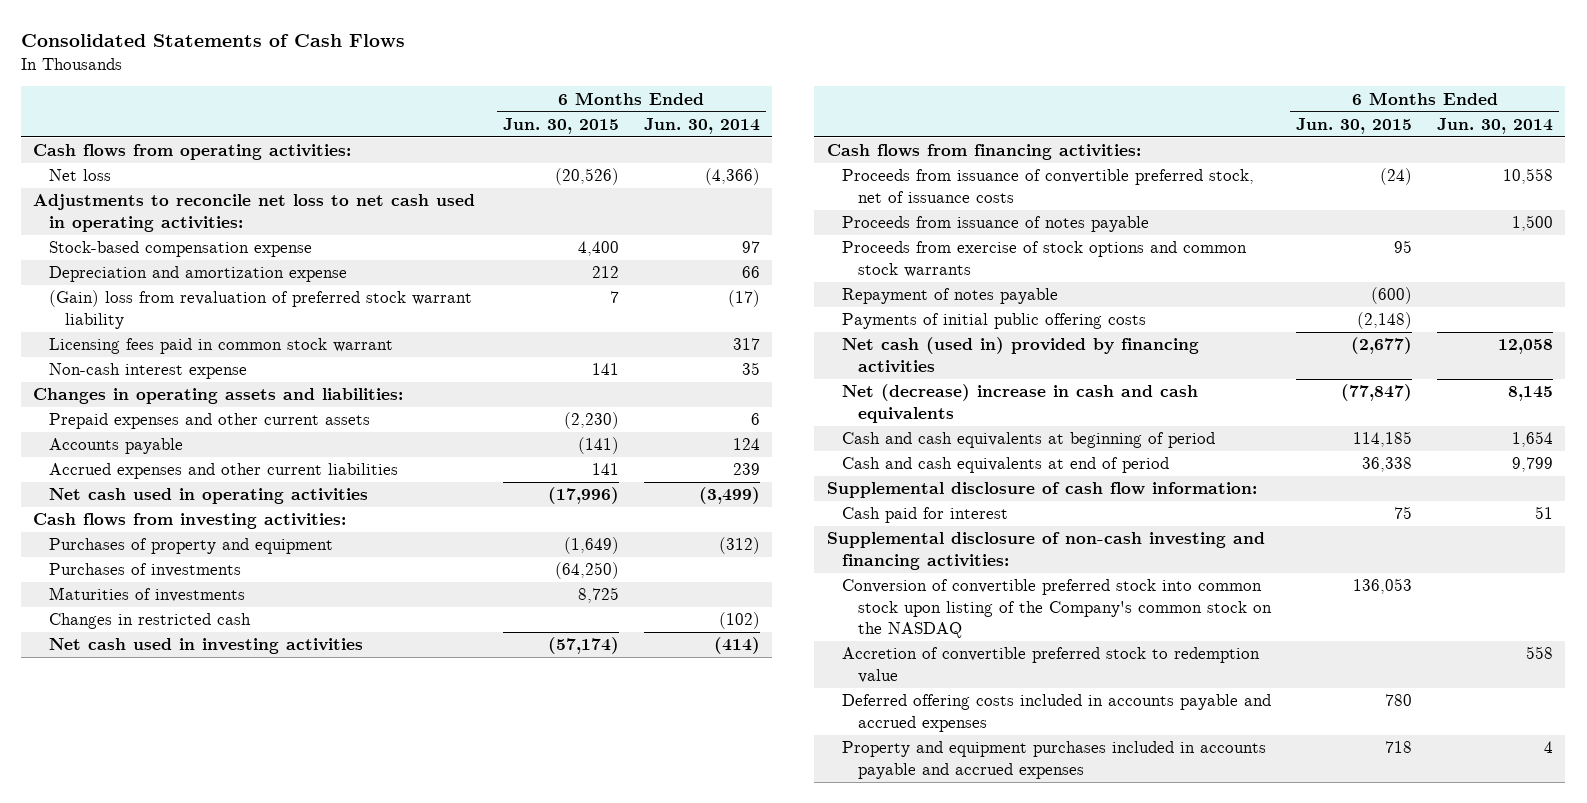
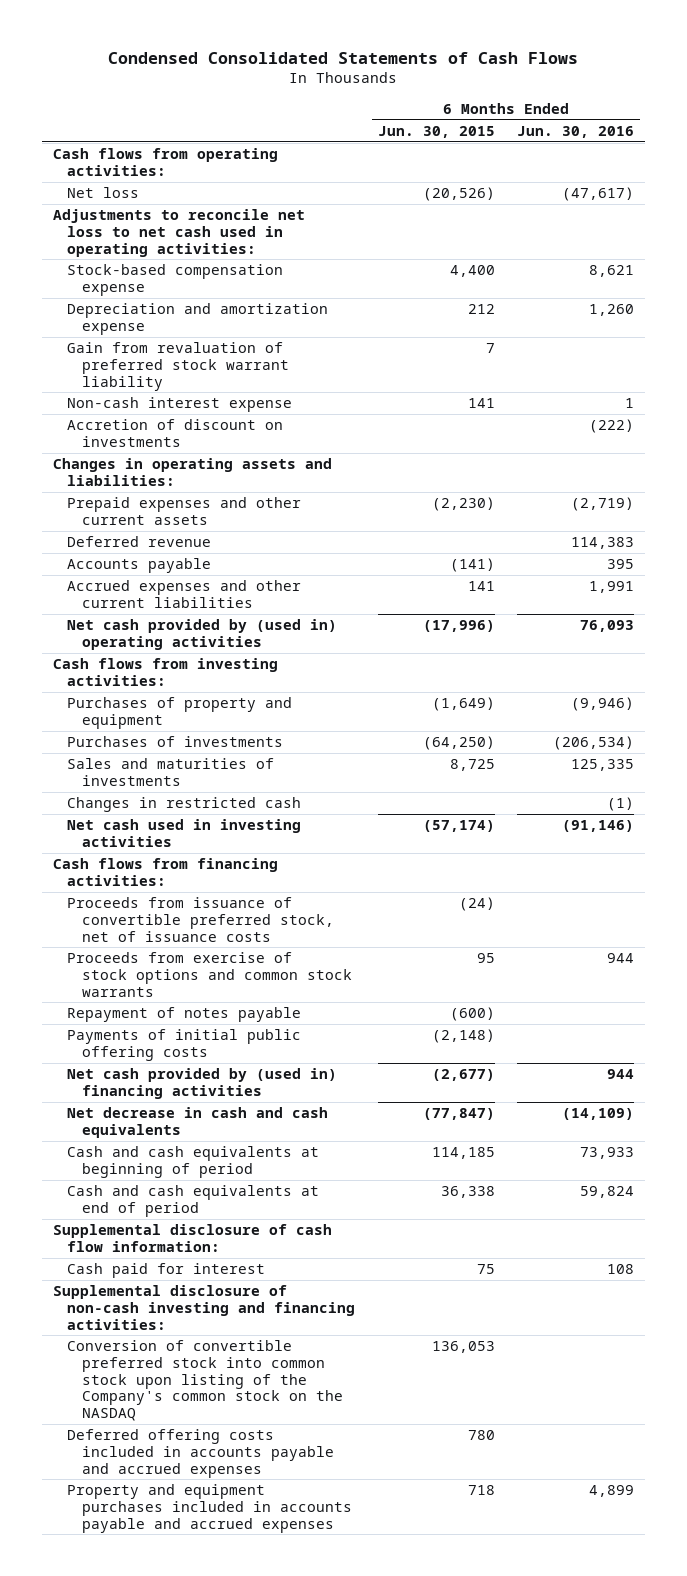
- Consolidated Statements of Cash Flows
+ Condensed Consolidated Statements of Cash Flows
- | 6 Months Ended Jun. 30, 2015 | 6 Months Ended Jun. 30, 2014
+ | 6 Months Ended Jun. 30, 2015 | 6 Months Ended Jun. 30, 2016
- (Gain) loss from revaluation of preferred stock warrant liability | 7 | (17)
- Licensing fees paid in common stock warrant | | 317
+ Gain from revaluation of preferred stock warrant liability | 7 |
+ Accretion of discount on investments | | (222)
+ Deferred revenue | | 114,383
- Net cash used in operating activities | (17,996) | (3,499)
+ Net cash provided by (used in) operating activities | (17,996) | 76,093
- Maturities of investments | 8,725 |
+ Sales and maturities of investments | 8,725 | 125,335
- Proceeds from issuance of notes payable | | 1,500
- Net cash (used in) provided by financing activities | (2,677) | 12,058
- Net (decrease) increase in cash and cash equivalents | (77,847) | 8,145
+ Net cash provided by (used in) financing activities | (2,677) | 944
+ Net decrease in cash and cash equivalents | (77,847) | (14,109)
- Accretion of convertible preferred stock to redemption value | | 558

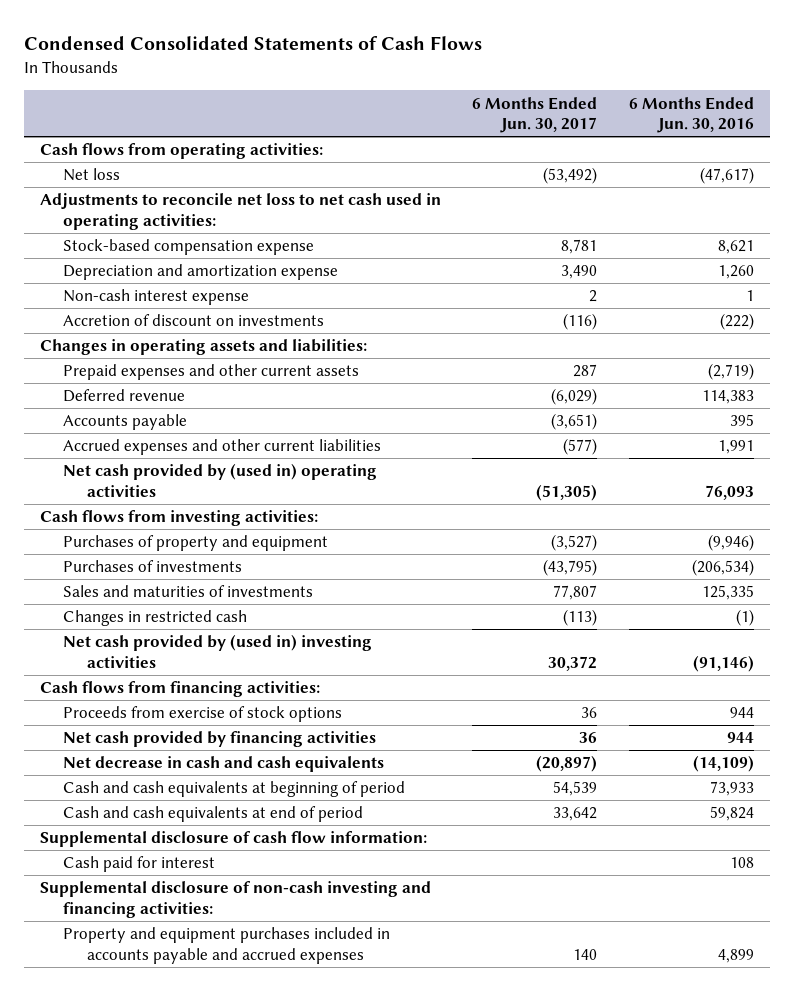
- | 6 Months Ended Jun. 30, 2015 | 6 Months Ended Jun. 30, 2016
+ | 6 Months Ended Jun. 30, 2017 | 6 Months Ended Jun. 30, 2016
- Gain from revaluation of preferred stock warrant liability | 7 |
- Net cash used in investing activities | (57,174) | (91,146)
+ Net cash provided by (used in) investing activities | 30,372 | (91,146)
- Proceeds from issuance of convertible preferred stock, net of issuance costs | (24) |
- Proceeds from exercise of stock options and common stock warrants | 95 | 944
- Repayment of notes payable | (600) |
- Payments of initial public offering costs | (2,148) |
- Net cash provided by (used in) financing activities | (2,677) | 944
+ Proceeds from exercise of stock options | 36 | 944
+ Net cash provided by financing activities | 36 | 944
- Conversion of convertible preferred stock into common stock upon listing of the Company's common stock on the NASDAQ | 136,053 |
- Deferred offering costs included in accounts payable and accrued expenses | 780 |

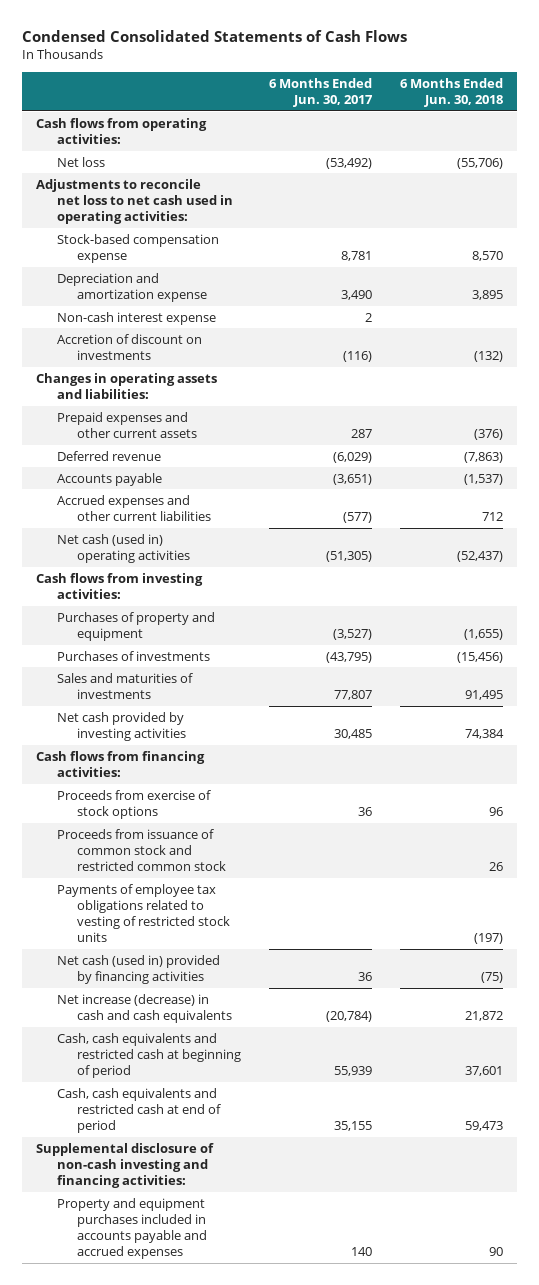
- | 6 Months Ended Jun. 30, 2017 | 6 Months Ended Jun. 30, 2016
+ | 6 Months Ended Jun. 30, 2017 | 6 Months Ended Jun. 30, 2018
- Net cash provided by (used in) operating activities | (51,305) | 76,093
+ Net cash (used in) operating activities | (51,305) | (52,437)
- Changes in restricted cash | (113) | (1)
- Net cash provided by (used in) investing activities | 30,372 | (91,146)
+ Net cash provided by investing activities | 30,485 | 74,384
- Net cash provided by financing activities | 36 | 944
- Net decrease in cash and cash equivalents | (20,897) | (14,109)
- Cash and cash equivalents at beginning of period | 54,539 | 73,933
- Cash and cash equivalents at end of period | 33,642 | 59,824
- Supplemental disclosure of cash flow information:
- Cash paid for interest | | 108
+ Proceeds from issuance of common stock and restricted common stock | | 26
+ Payments of employee tax obligations related to vesting of restricted stock units | | (197)
+ Net cash (used in) provided by financing activities | 36 | (75)
+ Net increase (decrease) in cash and cash equivalents | (20,784) | 21,872
+ Cash, cash equivalents and restricted cash at beginning of period | 55,939 | 37,601
+ Cash, cash equivalents and restricted cash at end of period | 35,155 | 59,473

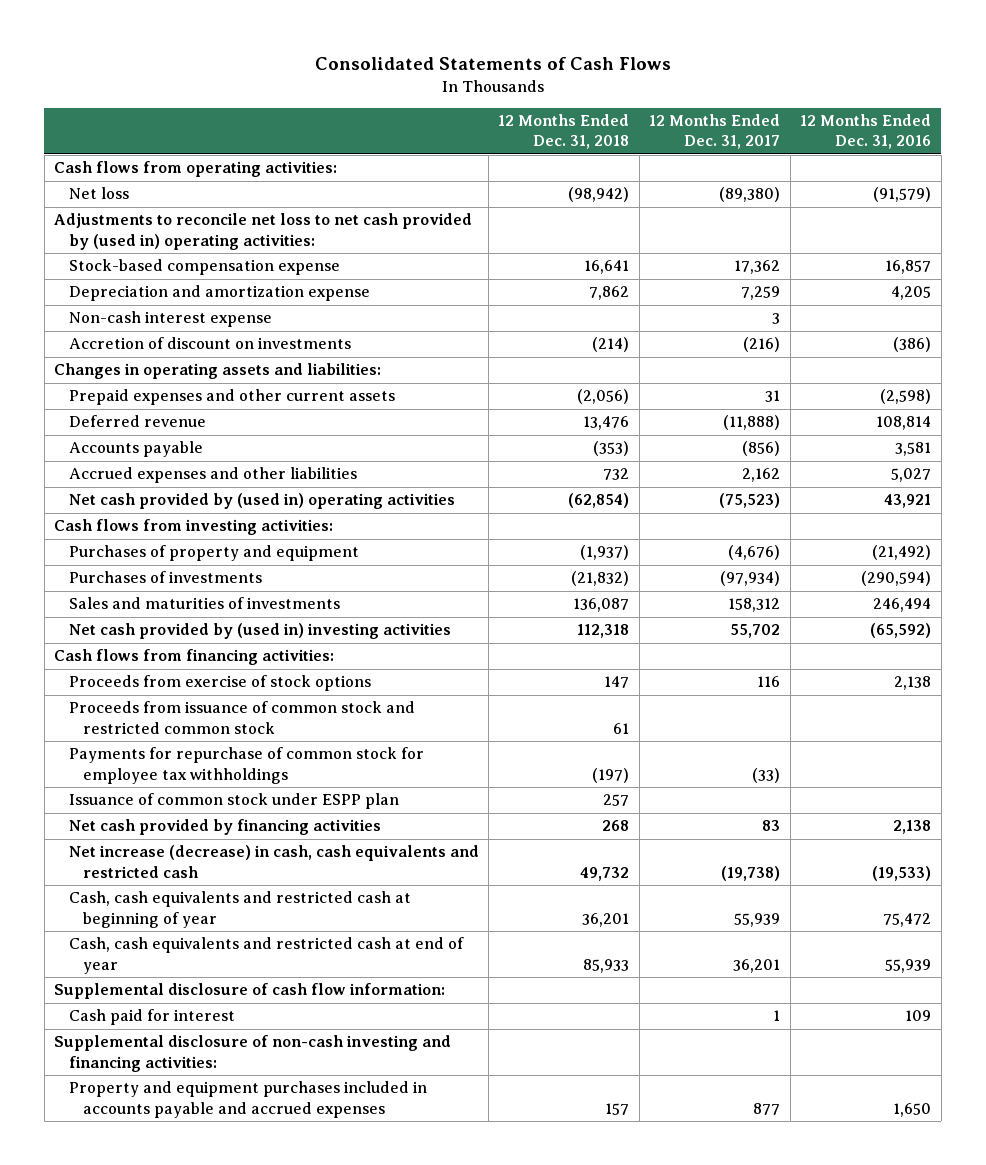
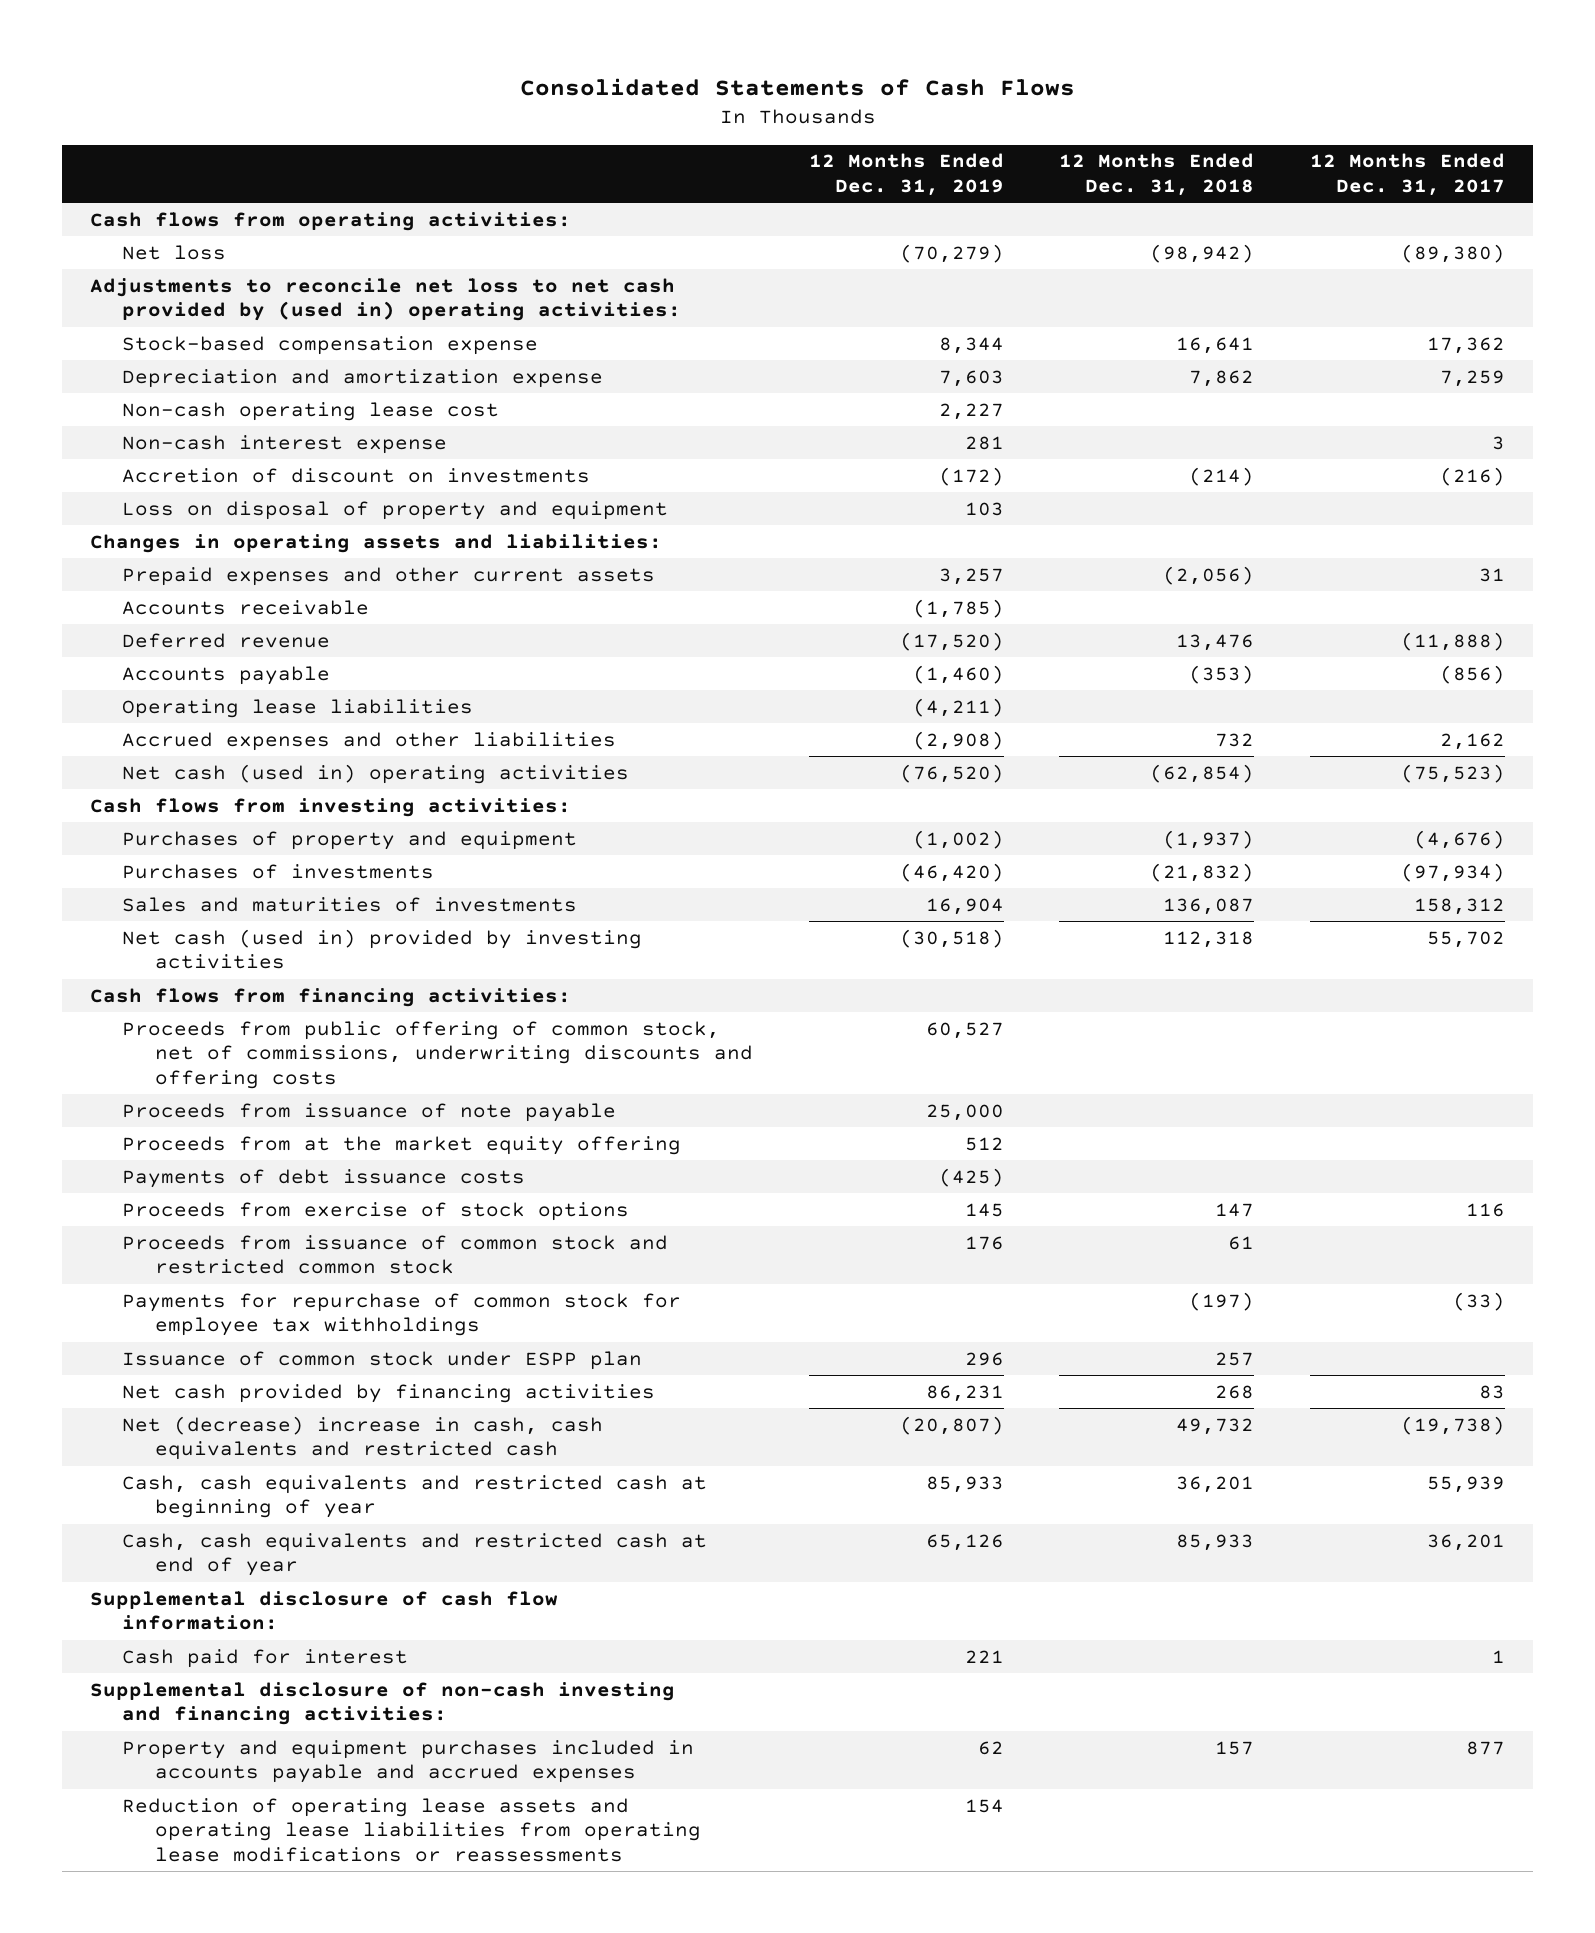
- | 12 Months Ended Dec. 31, 2018 | 12 Months Ended Dec. 31, 2017 | 12 Months Ended Dec. 31, 2016
+ | 12 Months Ended Dec. 31, 2019 | 12 Months Ended Dec. 31, 2018 | 12 Months Ended Dec. 31, 2017
+ Non-cash operating lease cost | 2,227 | |
+ Loss on disposal of property and equipment | 103 | |
+ Accounts receivable | (1,785) | |
+ Operating lease liabilities | (4,211) | |
- Net cash provided by (used in) operating activities | (62,854) | (75,523) | 43,921
+ Net cash (used in) operating activities | (76,520) | (62,854) | (75,523)
- Net cash provided by (used in) investing activities | 112,318 | 55,702 | (65,592)
+ Net cash (used in) provided by investing activities | (30,518) | 112,318 | 55,702
+ Proceeds from public offering of common stock, net of commissions, underwriting discounts and offering costs | 60,527 | |
+ Proceeds from issuance of note payable | 25,000 | |
+ Proceeds from at the market equity offering | 512 | |
+ Payments of debt issuance costs | (425) | |
- Net increase (decrease) in cash, cash equivalents and restricted cash | 49,732 | (19,738) | (19,533)
+ Net (decrease) increase in cash, cash equivalents and restricted cash | (20,807) | 49,732 | (19,738)
+ Reduction of operating lease assets and operating lease liabilities from operating lease modifications or reassessments | 154 | |

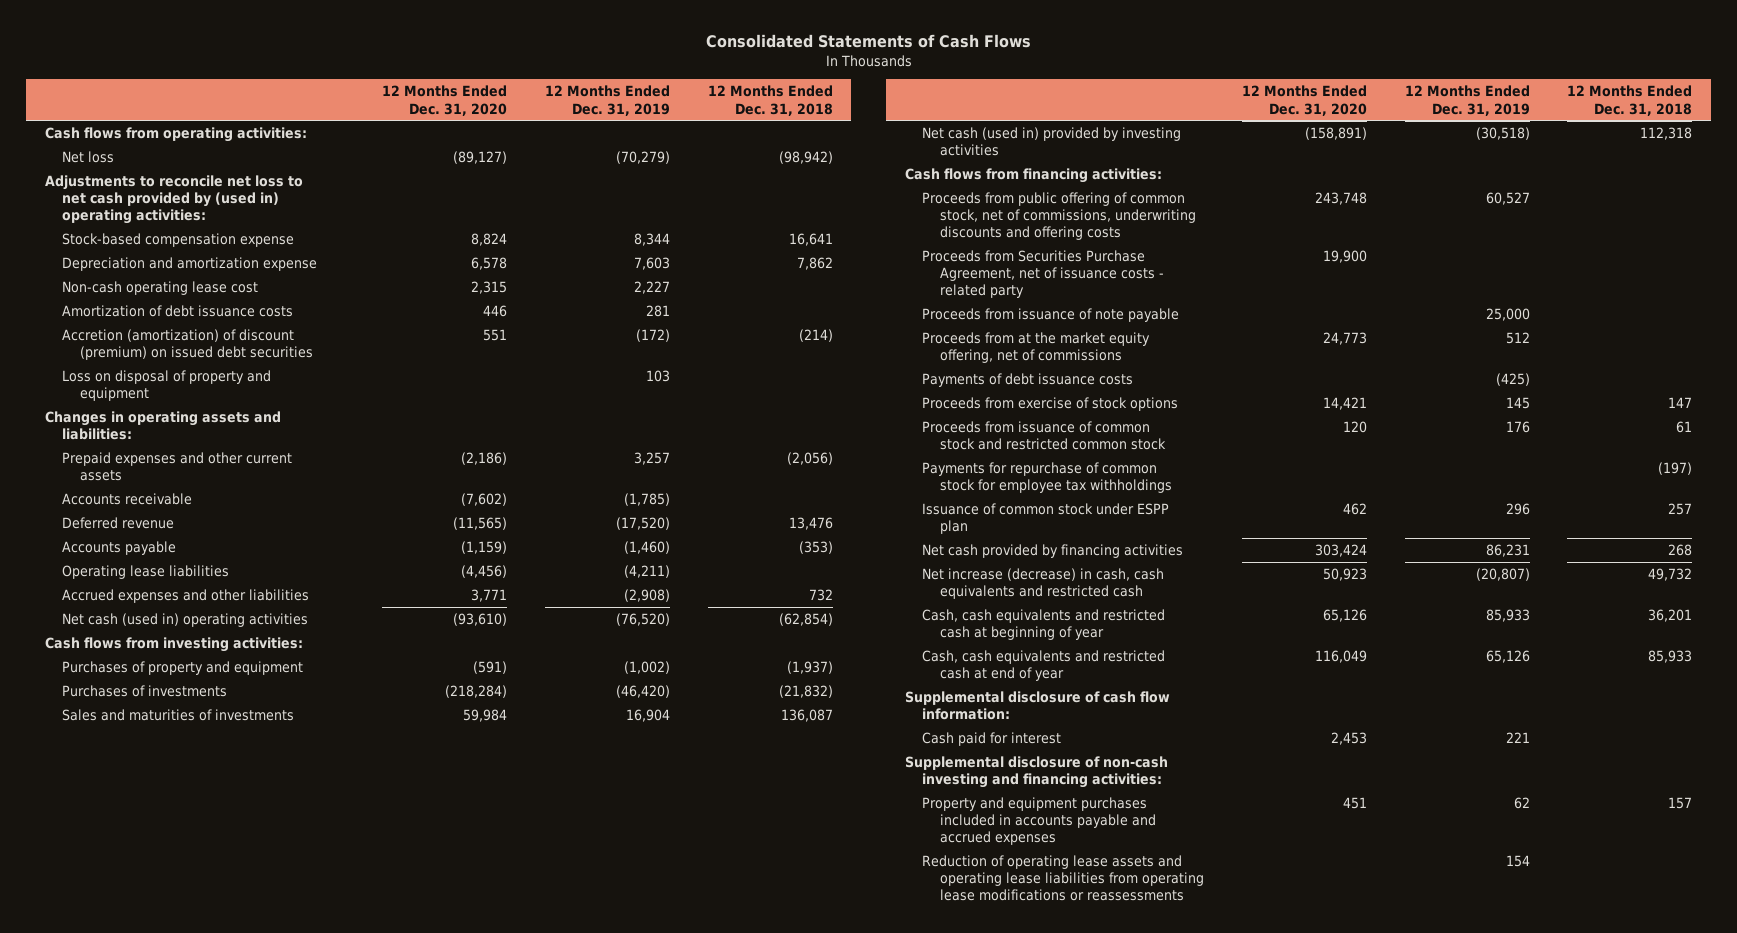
- | 12 Months Ended Dec. 31, 2019 | 12 Months Ended Dec. 31, 2018 | 12 Months Ended Dec. 31, 2017
+ | 12 Months Ended Dec. 31, 2020 | 12 Months Ended Dec. 31, 2019 | 12 Months Ended Dec. 31, 2018
- Non-cash interest expense | 281 | | 3
- Accretion of discount on investments | (172) | (214) | (216)
+ Amortization of debt issuance costs | 446 | 281 |
+ Accretion (amortization) of discount (premium) on issued debt securities | 551 | (172) | (214)
+ Proceeds from Securities Purchase Agreement, net of issuance costs - related party | 19,900 | |
- Proceeds from at the market equity offering | 512 | |
+ Proceeds from at the market equity offering, net of commissions | 24,773 | 512 |
- Net (decrease) increase in cash, cash equivalents and restricted cash | (20,807) | 49,732 | (19,738)
+ Net increase (decrease) in cash, cash equivalents and restricted cash | 50,923 | (20,807) | 49,732

